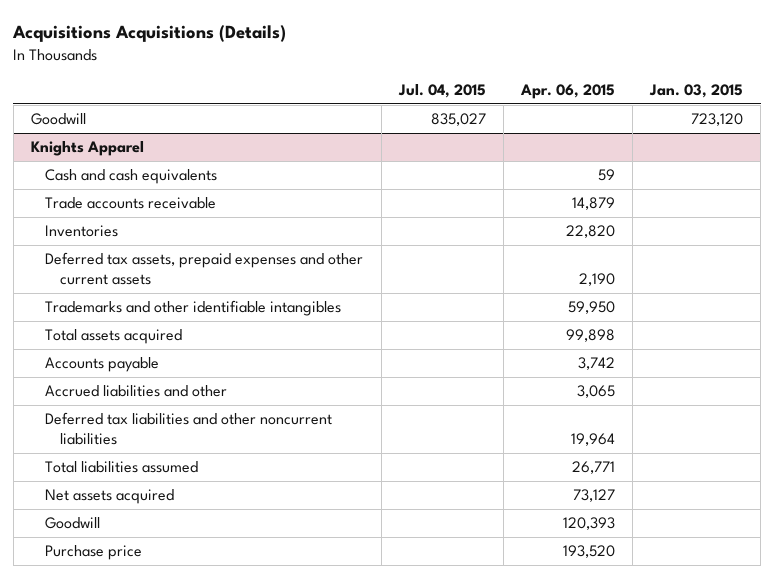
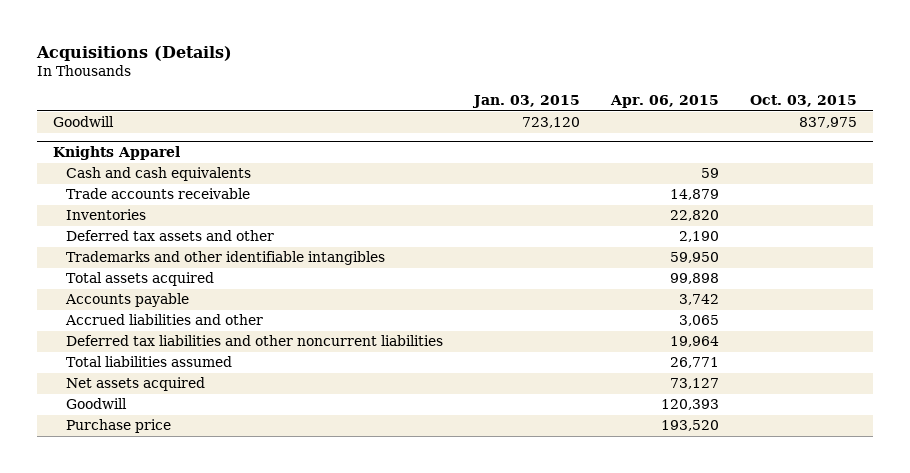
- Acquisitions Acquisitions (Details)
+ Acquisitions (Details)
- | Jul. 04, 2015 | Apr. 06, 2015 | Jan. 03, 2015
+ | Jan. 03, 2015 | Apr. 06, 2015 | Oct. 03, 2015
@ Knights Apparel
- Deferred tax assets, prepaid expenses and other current assets | | 2,190 |
+ Deferred tax assets and other | | 2,190 |

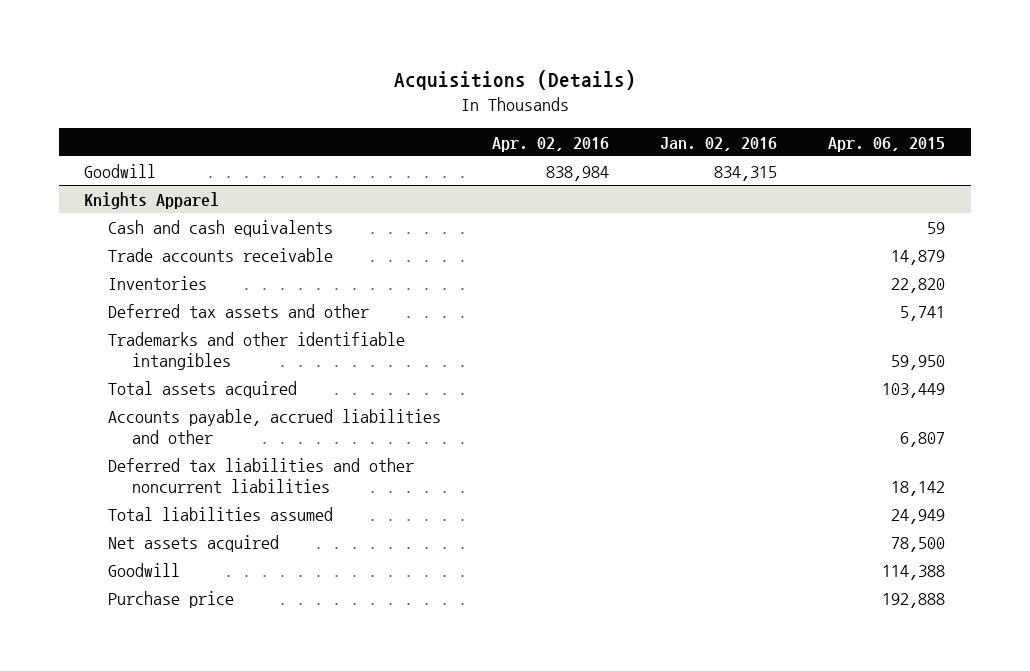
- | Jan. 03, 2015 | Apr. 06, 2015 | Oct. 03, 2015
+ | Apr. 02, 2016 | Jan. 02, 2016 | Apr. 06, 2015
@ Knights Apparel
- Deferred tax assets and other | | 2,190 |
+ Deferred tax assets and other | | | 5,741
- Total assets acquired | | 99,898 |
- Accounts payable | | 3,742 |
- Accrued liabilities and other | | 3,065 |
- Deferred tax liabilities and other noncurrent liabilities | | 19,964 |
- Total liabilities assumed | | 26,771 |
- Net assets acquired | | 73,127 |
- Goodwill | | 120,393 |
- Purchase price | | 193,520 |
+ Total assets acquired | | | 103,449
+ Accounts payable, accrued liabilities and other | | | 6,807
+ Deferred tax liabilities and other noncurrent liabilities | | | 18,142
+ Total liabilities assumed | | | 24,949
+ Net assets acquired | | | 78,500
+ Goodwill | | | 114,388
+ Purchase price | | | 192,888

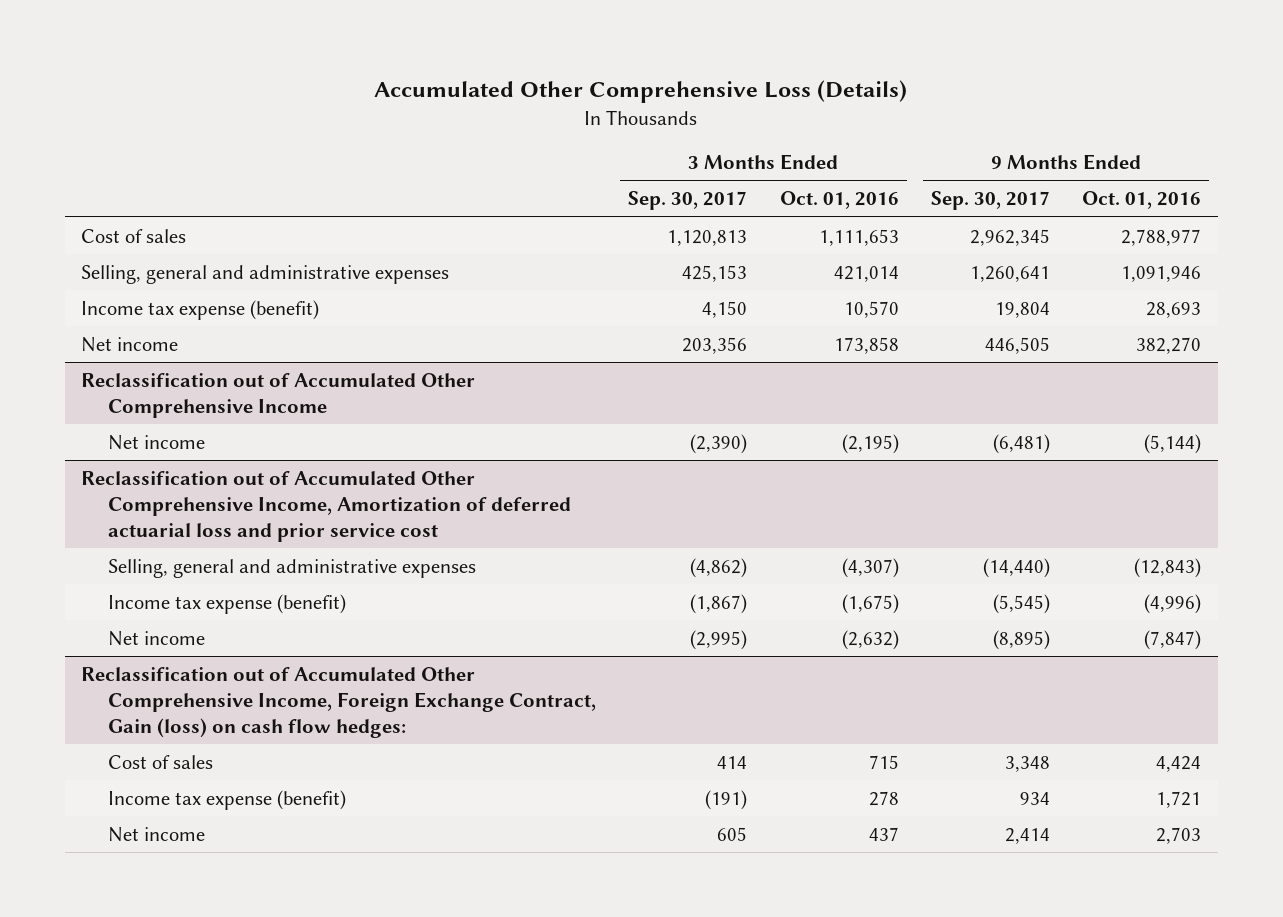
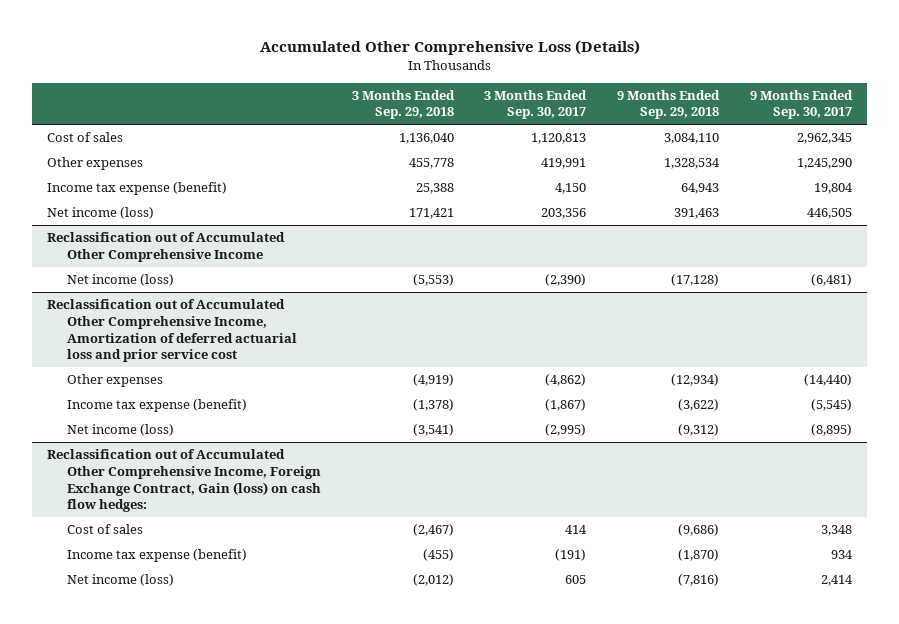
- | 3 Months Ended Sep. 30, 2017 | 3 Months Ended Oct. 01, 2016 | 9 Months Ended Sep. 30, 2017 | 9 Months Ended Oct. 01, 2016
+ | 3 Months Ended Sep. 29, 2018 | 3 Months Ended Sep. 30, 2017 | 9 Months Ended Sep. 29, 2018 | 9 Months Ended Sep. 30, 2017
- Selling, general and administrative expenses | 425,153 | 421,014 | 1,260,641 | 1,091,946
+ Other expenses | 455,778 | 419,991 | 1,328,534 | 1,245,290
- Net income | 203,356 | 173,858 | 446,505 | 382,270
+ Net income (loss) | 171,421 | 203,356 | 391,463 | 446,505
@ Reclassification out of Accumulated Other Comprehensive Income
- Net income | (2,390) | (2,195) | (6,481) | (5,144)
+ Net income (loss) | (5,553) | (2,390) | (17,128) | (6,481)
@ Reclassification out of Accumulated Other Comprehensive Income, Amortization of deferred actuarial loss and prior service cost
- Selling, general and administrative expenses | (4,862) | (4,307) | (14,440) | (12,843)
+ Other expenses | (4,919) | (4,862) | (12,934) | (14,440)
- Net income | (2,995) | (2,632) | (8,895) | (7,847)
+ Net income (loss) | (3,541) | (2,995) | (9,312) | (8,895)
@ Reclassification out of Accumulated Other Comprehensive Income, Foreign Exchange Contract, Gain (loss) on cash flow hedges:
- Net income | 605 | 437 | 2,414 | 2,703
+ Net income (loss) | (2,012) | 605 | (7,816) | 2,414

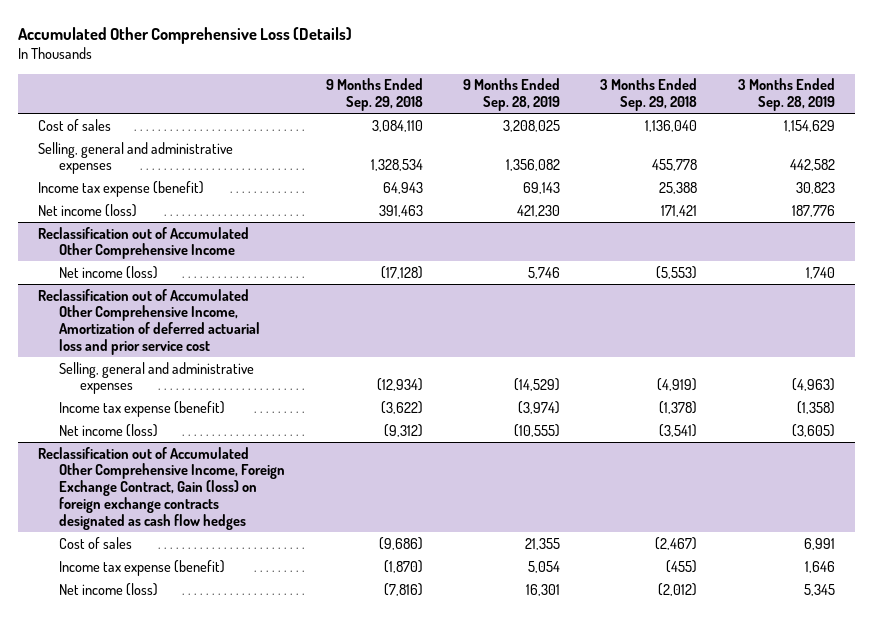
- | 3 Months Ended Sep. 29, 2018 | 3 Months Ended Sep. 30, 2017 | 9 Months Ended Sep. 29, 2018 | 9 Months Ended Sep. 30, 2017
+ | 9 Months Ended Sep. 29, 2018 | 9 Months Ended Sep. 28, 2019 | 3 Months Ended Sep. 29, 2018 | 3 Months Ended Sep. 28, 2019
- Other expenses | 455,778 | 419,991 | 1,328,534 | 1,245,290
+ Selling, general and administrative expenses | 1,328,534 | 1,356,082 | 455,778 | 442,582
@ Reclassification out of Accumulated Other Comprehensive Income, Amortization of deferred actuarial loss and prior service cost
- Other expenses | (4,919) | (4,862) | (12,934) | (14,440)
+ Selling, general and administrative expenses | (12,934) | (14,529) | (4,919) | (4,963)
- Reclassification out of Accumulated Other Comprehensive Income, Foreign Exchange Contract, Gain (loss) on cash flow hedges:
+ Reclassification out of Accumulated Other Comprehensive Income, Foreign Exchange Contract, Gain (loss) on foreign exchange contracts designated as cash flow hedges

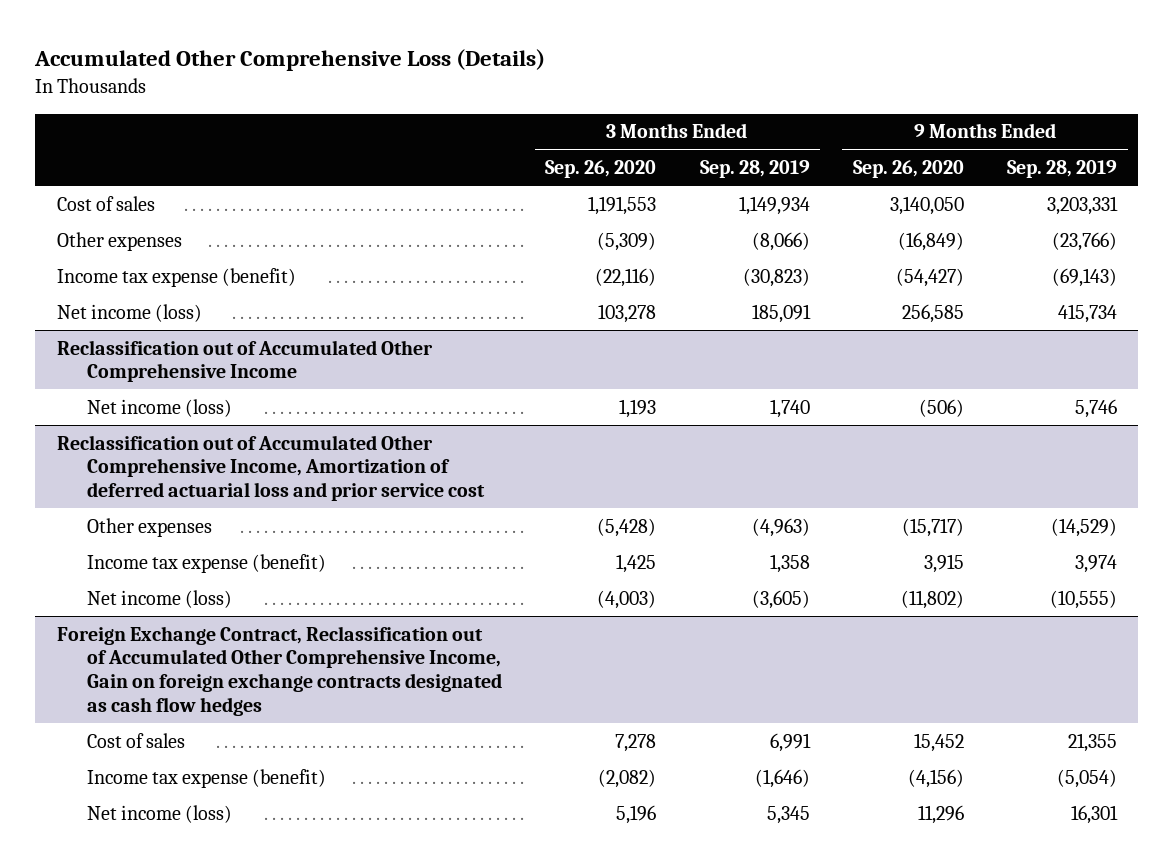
- | 9 Months Ended Sep. 29, 2018 | 9 Months Ended Sep. 28, 2019 | 3 Months Ended Sep. 29, 2018 | 3 Months Ended Sep. 28, 2019
+ | 3 Months Ended Sep. 26, 2020 | 3 Months Ended Sep. 28, 2019 | 9 Months Ended Sep. 26, 2020 | 9 Months Ended Sep. 28, 2019
- Cost of sales | 3,084,110 | 3,208,025 | 1,136,040 | 1,154,629
- Selling, general and administrative expenses | 1,328,534 | 1,356,082 | 455,778 | 442,582
- Income tax expense (benefit) | 64,943 | 69,143 | 25,388 | 30,823
- Net income (loss) | 391,463 | 421,230 | 171,421 | 187,776
+ Cost of sales | 1,191,553 | 1,149,934 | 3,140,050 | 3,203,331
+ Other expenses | (5,309) | (8,066) | (16,849) | (23,766)
+ Income tax expense (benefit) | (22,116) | (30,823) | (54,427) | (69,143)
+ Net income (loss) | 103,278 | 185,091 | 256,585 | 415,734
@ Reclassification out of Accumulated Other Comprehensive Income, Amortization of deferred actuarial loss and prior service cost
- Selling, general and administrative expenses | (12,934) | (14,529) | (4,919) | (4,963)
- Income tax expense (benefit) | (3,622) | (3,974) | (1,378) | (1,358)
+ Other expenses | (5,428) | (4,963) | (15,717) | (14,529)
+ Income tax expense (benefit) | 1,425 | 1,358 | 3,915 | 3,974
- Reclassification out of Accumulated Other Comprehensive Income, Foreign Exchange Contract, Gain (loss) on foreign exchange contracts designated as cash flow hedges
+ Foreign Exchange Contract, Reclassification out of Accumulated Other Comprehensive Income, Gain on foreign exchange contracts designated as cash flow hedges
- Income tax expense (benefit) | (1,870) | 5,054 | (455) | 1,646
+ Income tax expense (benefit) | (2,082) | (1,646) | (4,156) | (5,054)

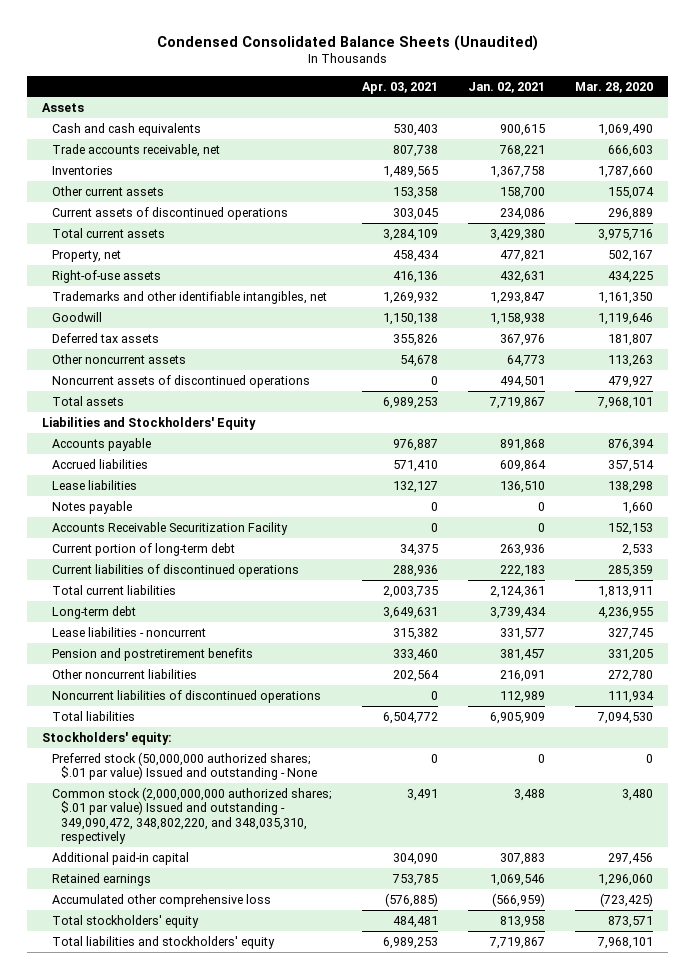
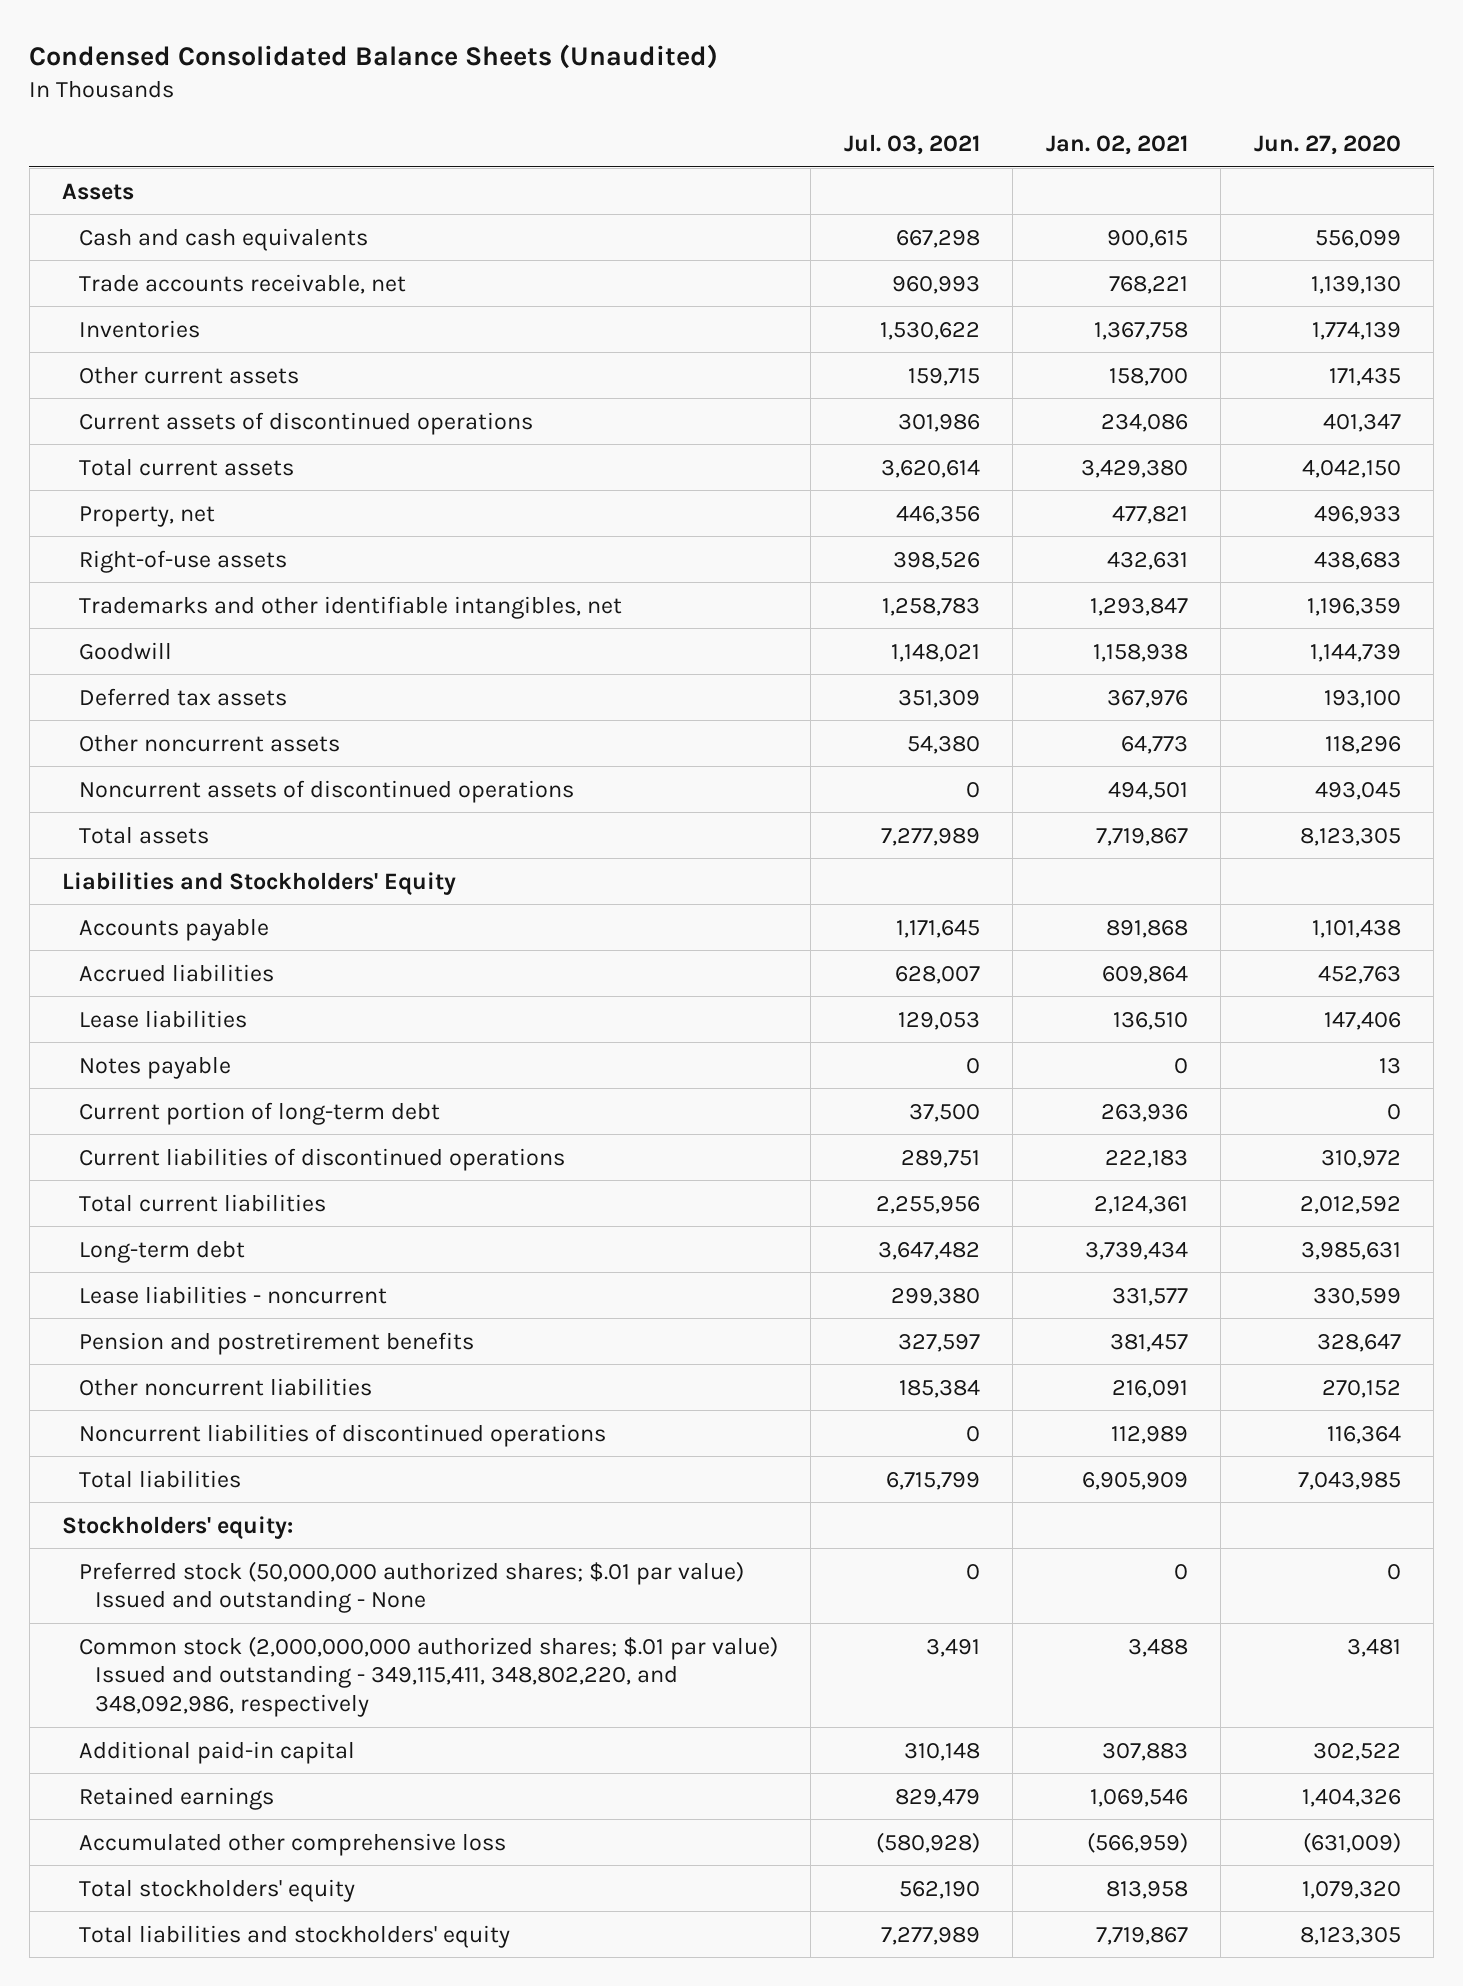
- | Apr. 03, 2021 | Jan. 02, 2021 | Mar. 28, 2020
+ | Jul. 03, 2021 | Jan. 02, 2021 | Jun. 27, 2020
- Accounts Receivable Securitization Facility | 0 | 0 | 152,153
- Common stock (2,000,000,000 authorized shares; $.01 par value) Issued and outstanding - 349,090,472, 348,802,220, and 348,035,310, respectively | 3,491 | 3,488 | 3,480
+ Common stock (2,000,000,000 authorized shares; $.01 par value) Issued and outstanding - 349,115,411, 348,802,220, and 348,092,986, respectively | 3,491 | 3,488 | 3,481

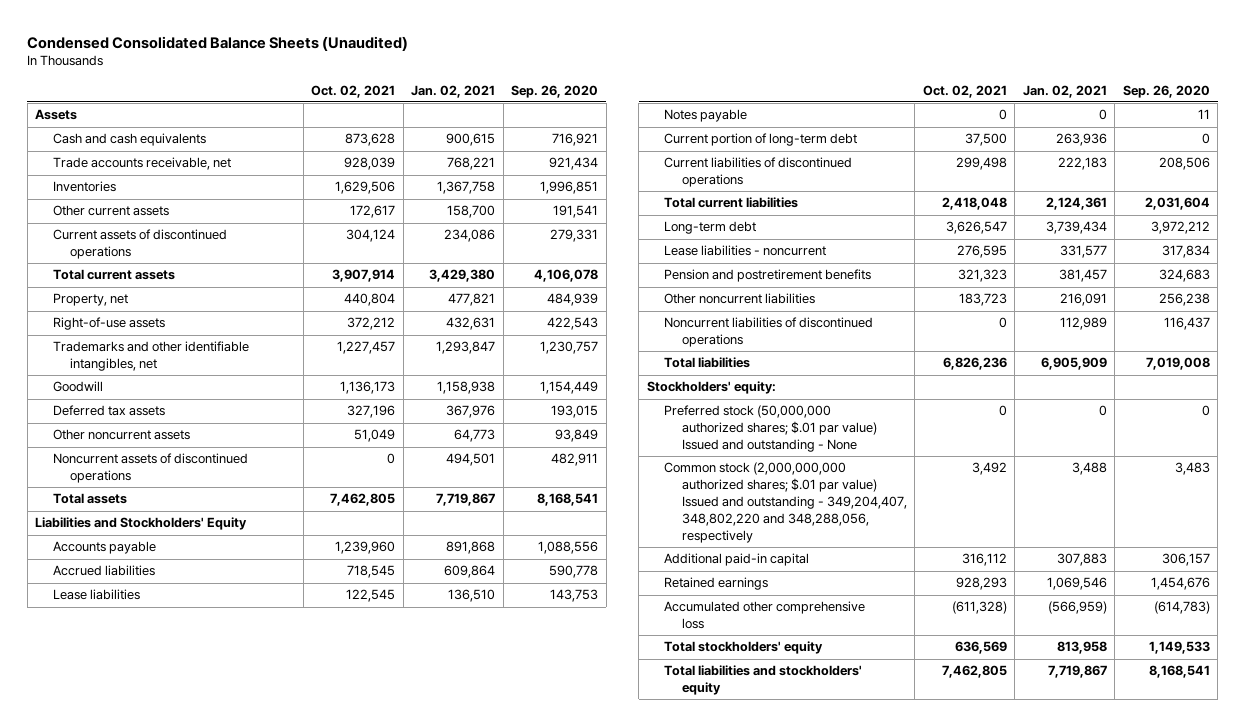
- | Jul. 03, 2021 | Jan. 02, 2021 | Jun. 27, 2020
+ | Oct. 02, 2021 | Jan. 02, 2021 | Sep. 26, 2020
- Common stock (2,000,000,000 authorized shares; $.01 par value) Issued and outstanding - 349,115,411, 348,802,220, and 348,092,986, respectively | 3,491 | 3,488 | 3,481
+ Common stock (2,000,000,000 authorized shares; $.01 par value) Issued and outstanding - 349,204,407, 348,802,220 and 348,288,056, respectively | 3,492 | 3,488 | 3,483

